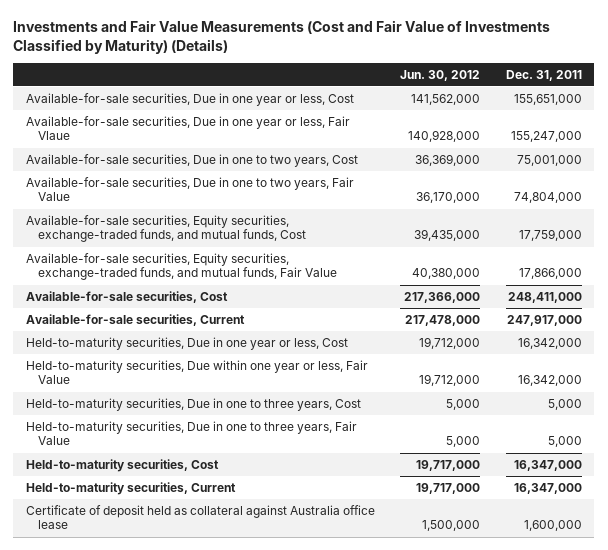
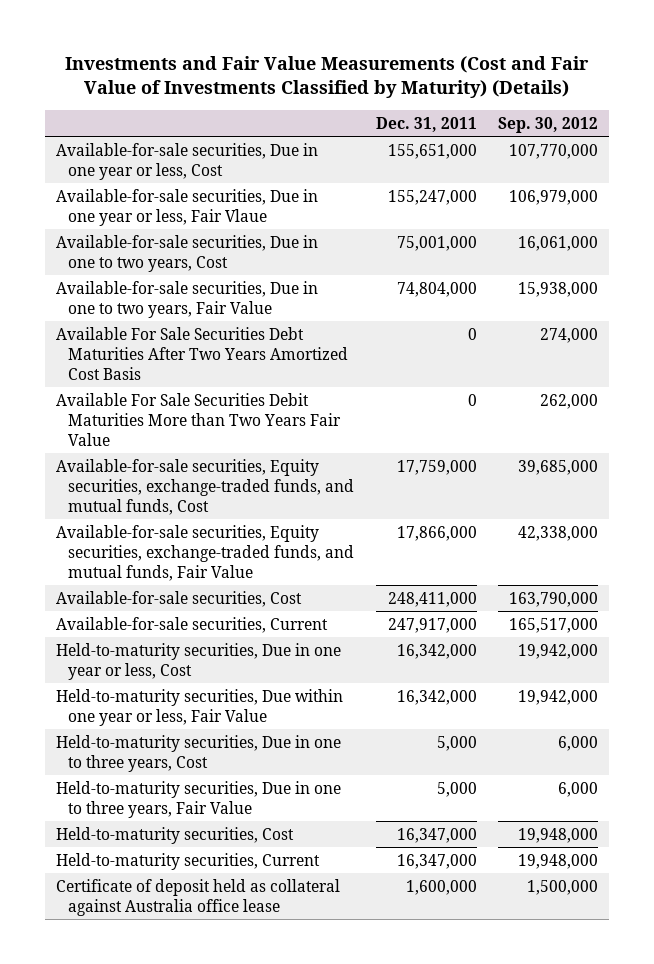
- | Jun. 30, 2012 | Dec. 31, 2011
+ | Dec. 31, 2011 | Sep. 30, 2012
+ Available For Sale Securities Debt Maturities After Two Years Amortized Cost Basis | 0 | 274,000
+ Available For Sale Securities Debit Maturities More than Two Years Fair Value | 0 | 262,000

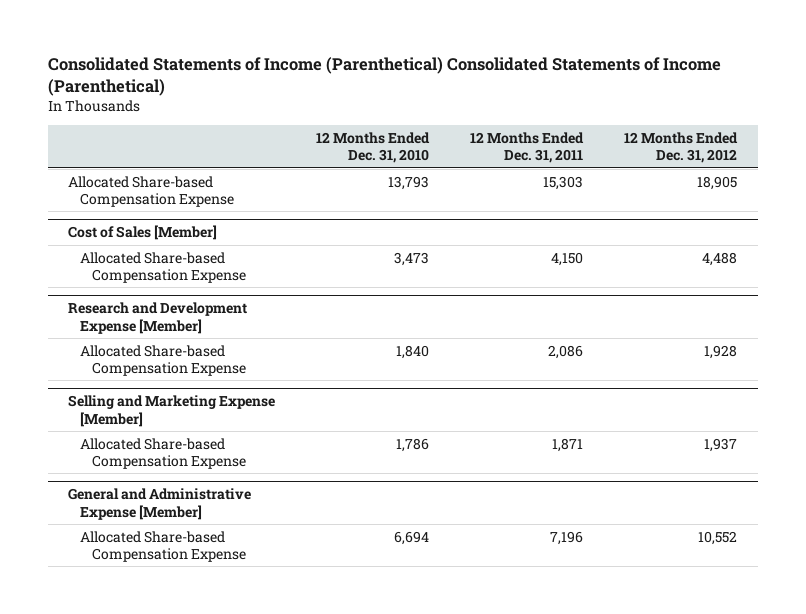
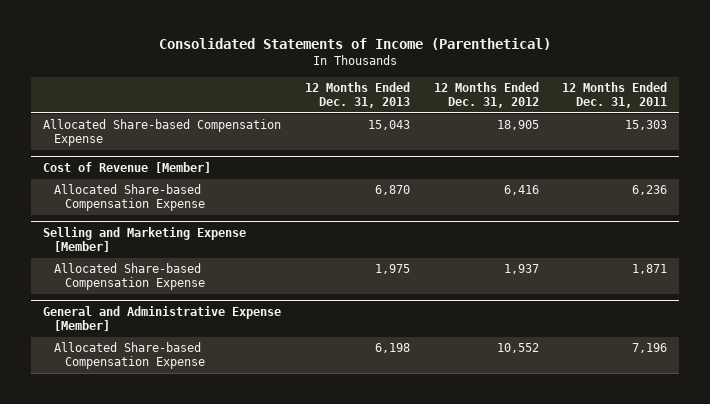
- Consolidated Statements of Income (Parenthetical) Consolidated Statements of Income (Parenthetical)
+ Consolidated Statements of Income (Parenthetical)
- | 12 Months Ended Dec. 31, 2010 | 12 Months Ended Dec. 31, 2011 | 12 Months Ended Dec. 31, 2012
+ | 12 Months Ended Dec. 31, 2013 | 12 Months Ended Dec. 31, 2012 | 12 Months Ended Dec. 31, 2011
- Cost of Sales [Member]
- Allocated Share-based Compensation Expense | 3,473 | 4,150 | 4,488
- Research and Development Expense [Member]
- Allocated Share-based Compensation Expense | 1,840 | 2,086 | 1,928
+ Cost of Revenue [Member]
+ Allocated Share-based Compensation Expense | 6,870 | 6,416 | 6,236

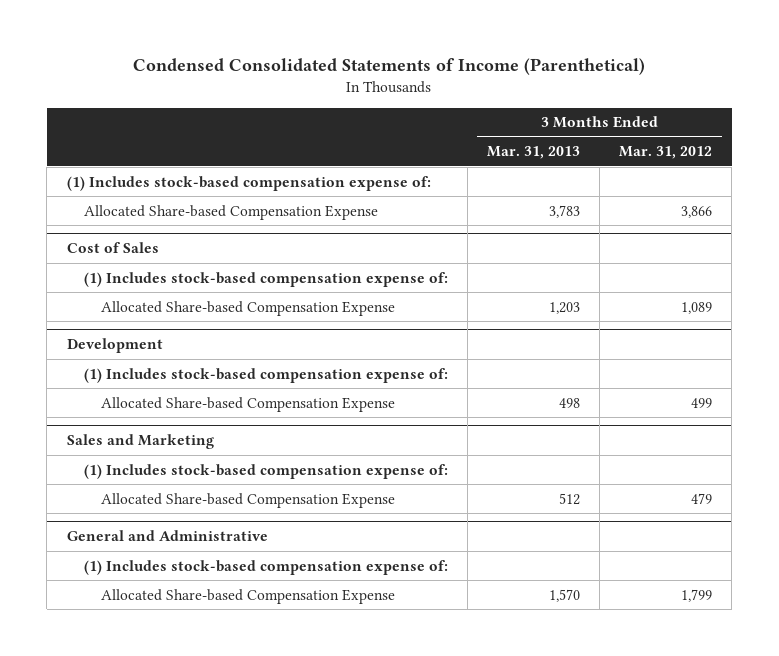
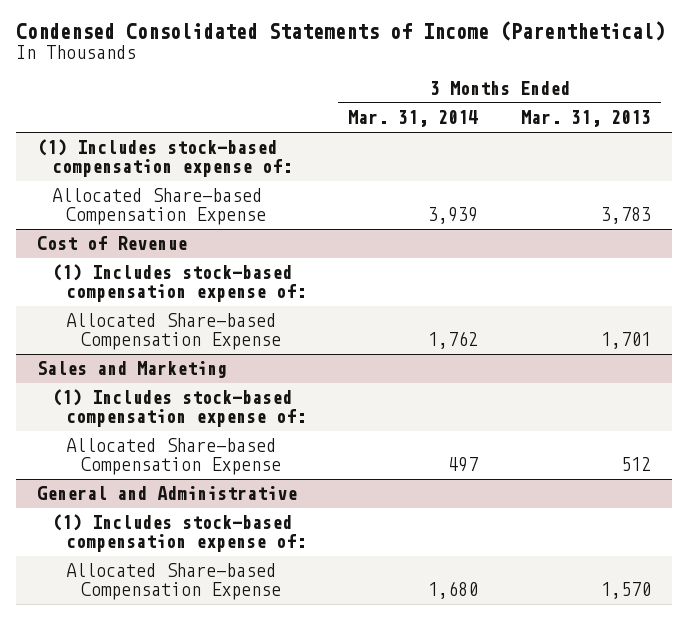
- | 3 Months Ended Mar. 31, 2013 | 3 Months Ended Mar. 31, 2012
+ | 3 Months Ended Mar. 31, 2014 | 3 Months Ended Mar. 31, 2013
- Cost of Sales
- (1) Includes stock-based compensation expense of:
- Allocated Share-based Compensation Expense | 1,203 | 1,089
- Development
+ Cost of Revenue
- Allocated Share-based Compensation Expense | 498 | 499
+ Allocated Share-based Compensation Expense | 1,762 | 1,701

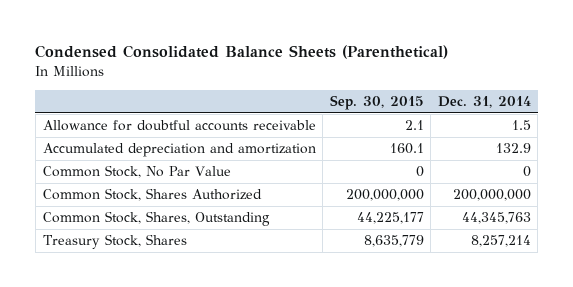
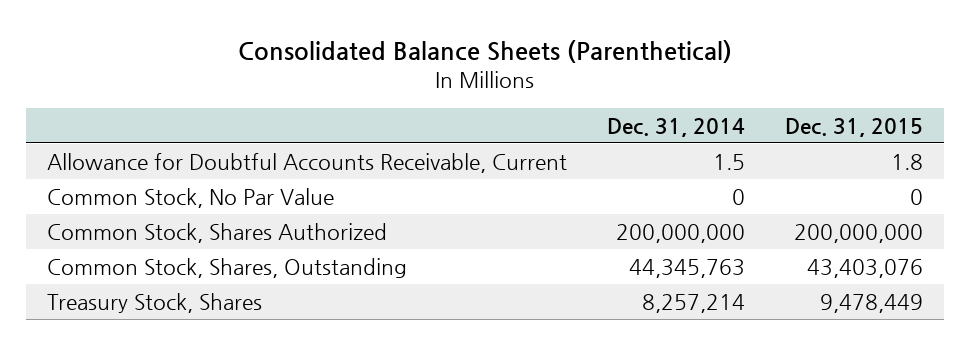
- Condensed Consolidated Balance Sheets (Parenthetical)
+ Consolidated Balance Sheets (Parenthetical)
- | Sep. 30, 2015 | Dec. 31, 2014
+ | Dec. 31, 2014 | Dec. 31, 2015
- Allowance for doubtful accounts receivable | 2.1 | 1.5
- Accumulated depreciation and amortization | 160.1 | 132.9
+ Allowance for Doubtful Accounts Receivable, Current | 1.5 | 1.8

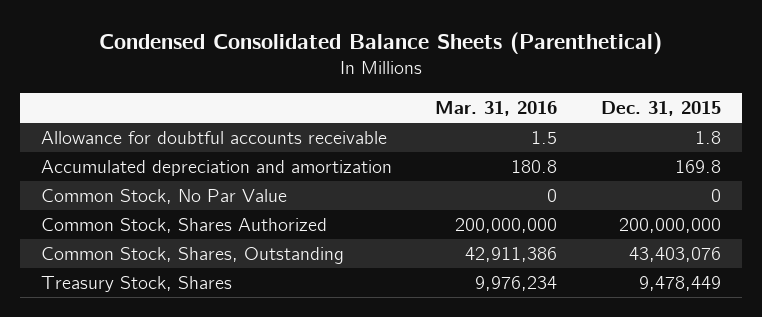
- Consolidated Balance Sheets (Parenthetical)
+ Condensed Consolidated Balance Sheets (Parenthetical)
- | Dec. 31, 2014 | Dec. 31, 2015
+ | Mar. 31, 2016 | Dec. 31, 2015
- Allowance for Doubtful Accounts Receivable, Current | 1.5 | 1.8
+ Allowance for doubtful accounts receivable | 1.5 | 1.8
+ Accumulated depreciation and amortization | 180.8 | 169.8

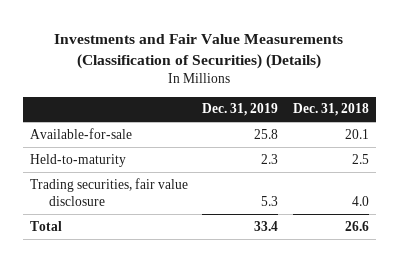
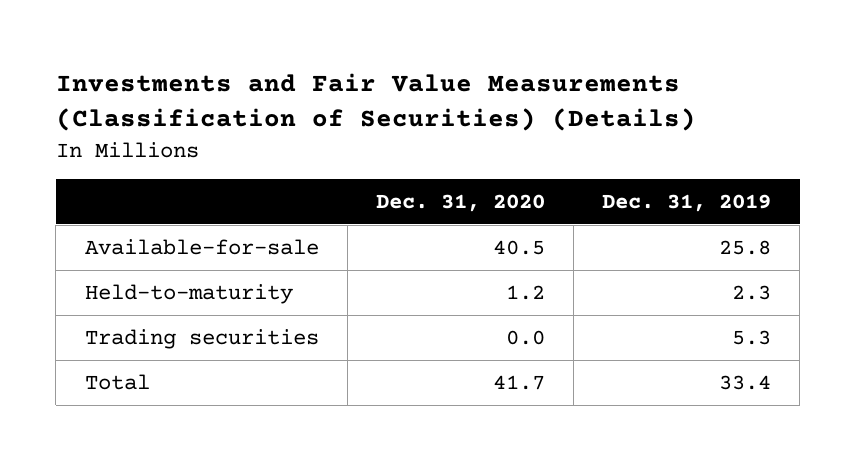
- | Dec. 31, 2019 | Dec. 31, 2018
+ | Dec. 31, 2020 | Dec. 31, 2019
- Trading securities, fair value disclosure | 5.3 | 4.0
+ Trading securities | 0.0 | 5.3

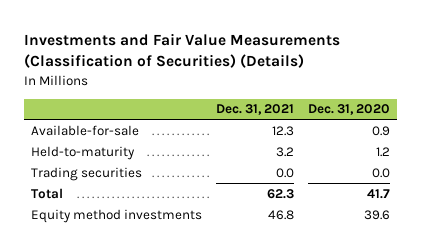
- | Dec. 31, 2020 | Dec. 31, 2019
+ | Dec. 31, 2021 | Dec. 31, 2020
- Available-for-sale | 40.5 | 25.8
+ Available-for-sale | 12.3 | 0.9
+ Equity method investments | 46.8 | 39.6

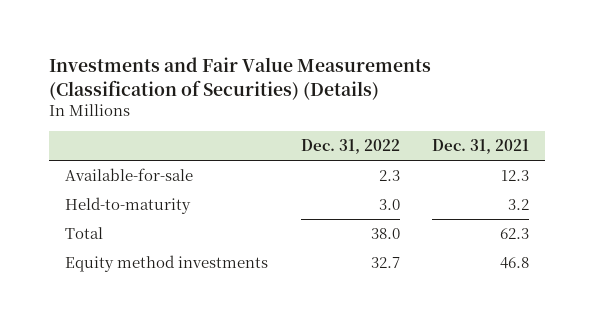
- | Dec. 31, 2021 | Dec. 31, 2020
+ | Dec. 31, 2022 | Dec. 31, 2021
- Trading securities | 0.0 | 0.0

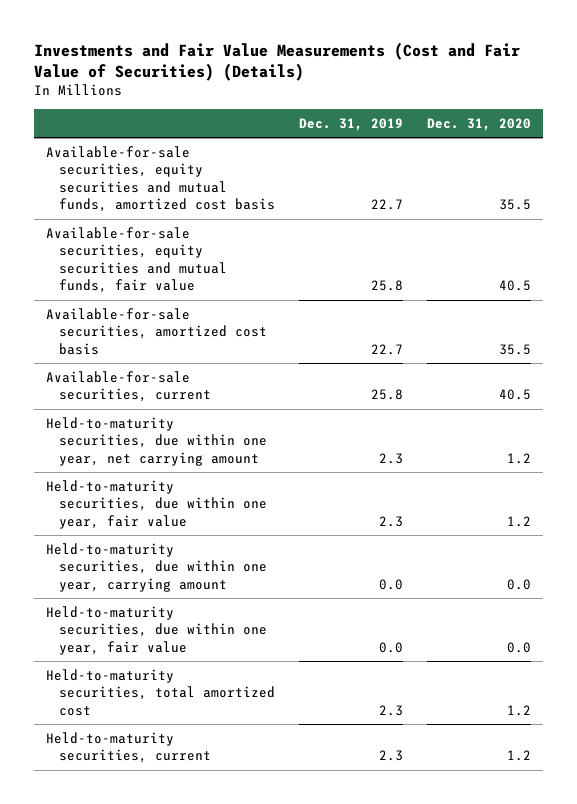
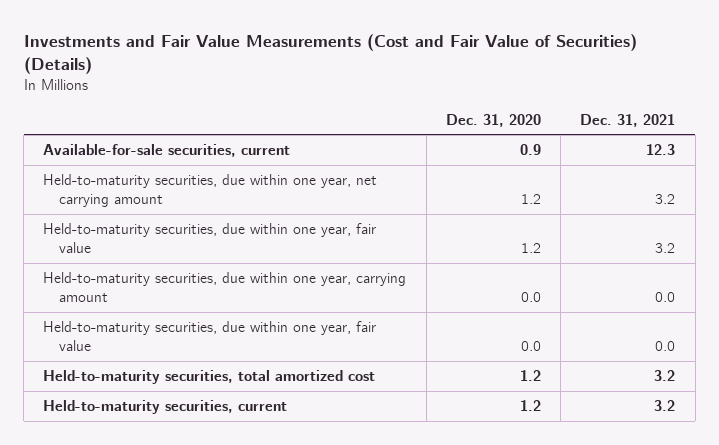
- | Dec. 31, 2019 | Dec. 31, 2020
+ | Dec. 31, 2020 | Dec. 31, 2021
- Available-for-sale securities, equity securities and mutual funds, amortized cost basis | 22.7 | 35.5
- Available-for-sale securities, equity securities and mutual funds, fair value | 25.8 | 40.5
- Available-for-sale securities, amortized cost basis | 22.7 | 35.5
- Available-for-sale securities, current | 25.8 | 40.5
+ Available-for-sale securities, current | 0.9 | 12.3

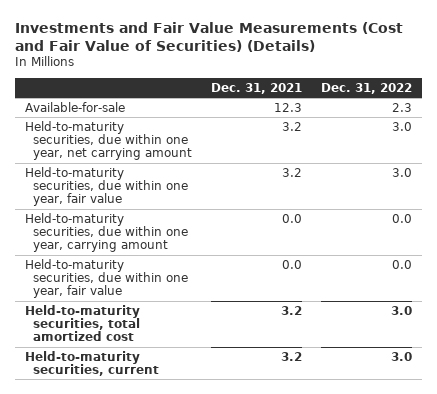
- | Dec. 31, 2020 | Dec. 31, 2021
+ | Dec. 31, 2021 | Dec. 31, 2022
- Available-for-sale securities, current | 0.9 | 12.3
+ Available-for-sale | 12.3 | 2.3

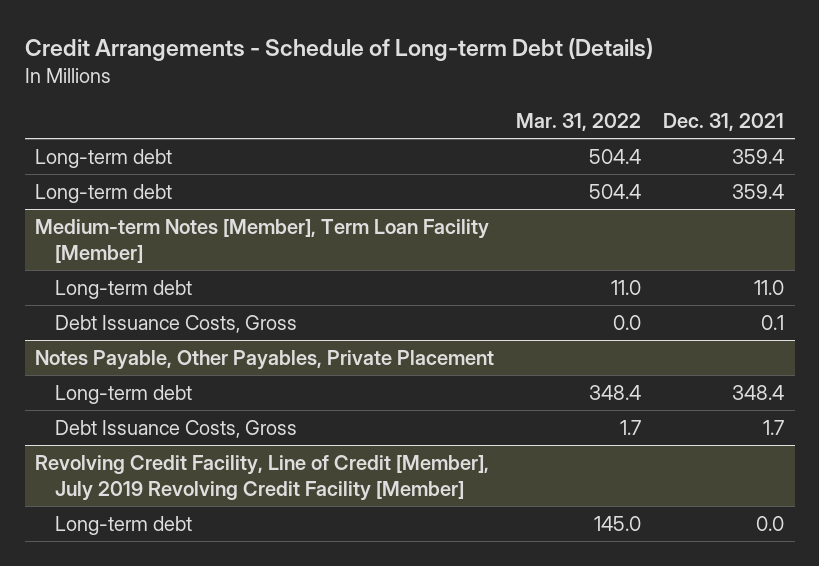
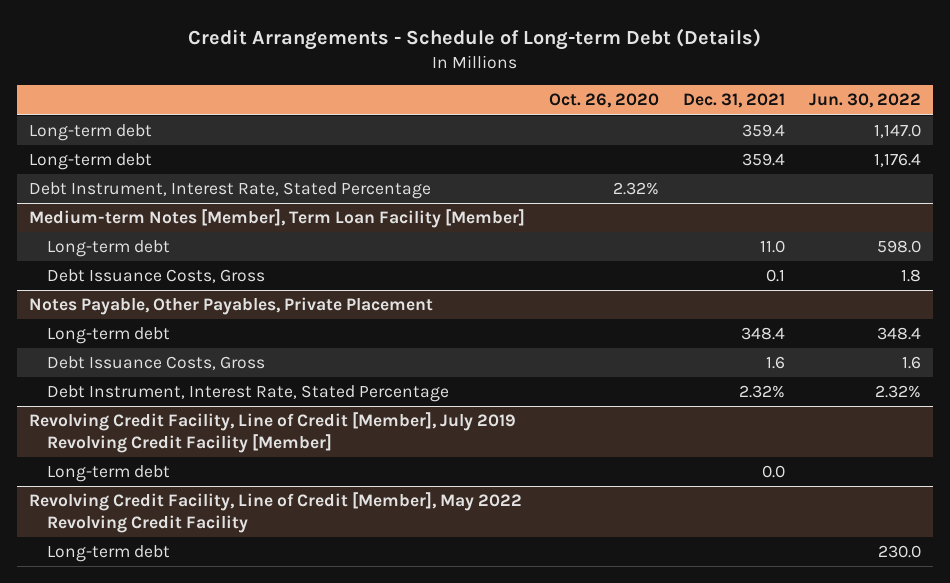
- | Mar. 31, 2022 | Dec. 31, 2021
+ | Oct. 26, 2020 | Dec. 31, 2021 | Jun. 30, 2022
+ Debt Instrument, Interest Rate, Stated Percentage | 2.32% | |
@ Notes Payable, Other Payables, Private Placement
- Debt Issuance Costs, Gross | 1.7 | 1.7
+ Debt Issuance Costs, Gross | | 1.6 | 1.6
+ Debt Instrument, Interest Rate, Stated Percentage | | 2.32% | 2.32%
+ Revolving Credit Facility, Line of Credit [Member], May 2022 Revolving Credit Facility
+ Long-term debt | | | 230.0

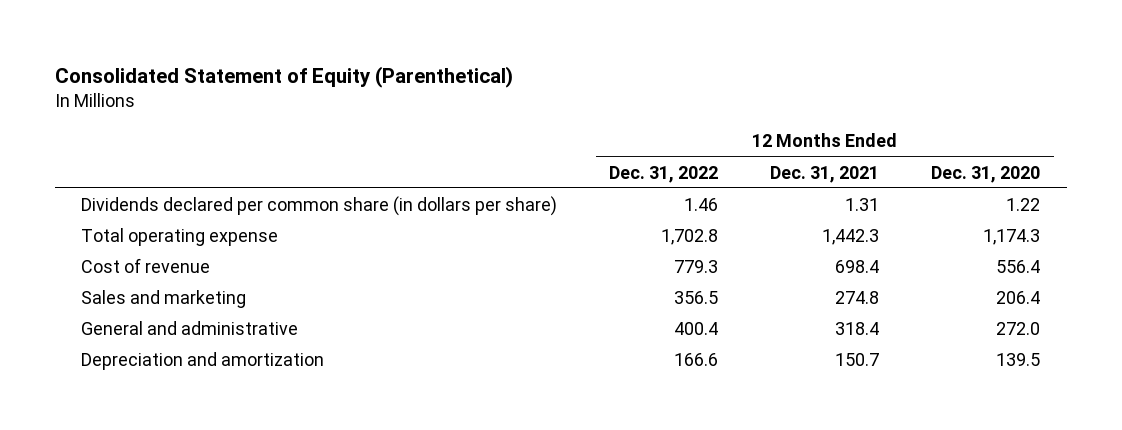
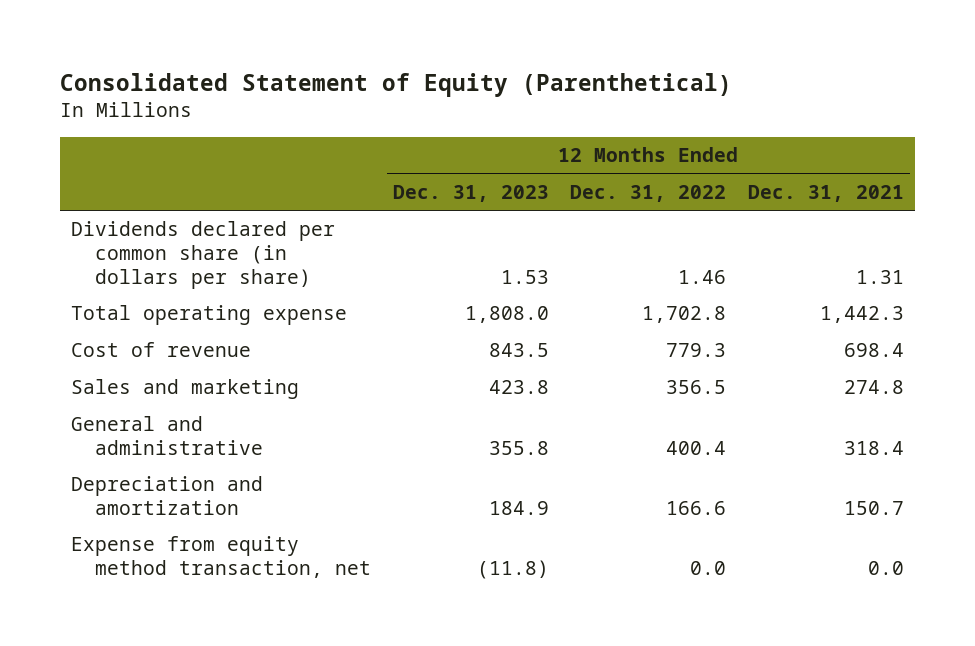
- | 12 Months Ended Dec. 31, 2022 | 12 Months Ended Dec. 31, 2021 | 12 Months Ended Dec. 31, 2020
+ | 12 Months Ended Dec. 31, 2023 | 12 Months Ended Dec. 31, 2022 | 12 Months Ended Dec. 31, 2021
+ Expense from equity method transaction, net | (11.8) | 0.0 | 0.0

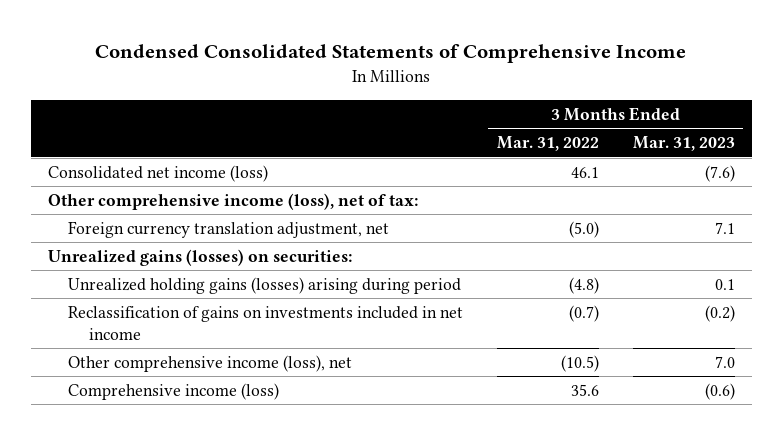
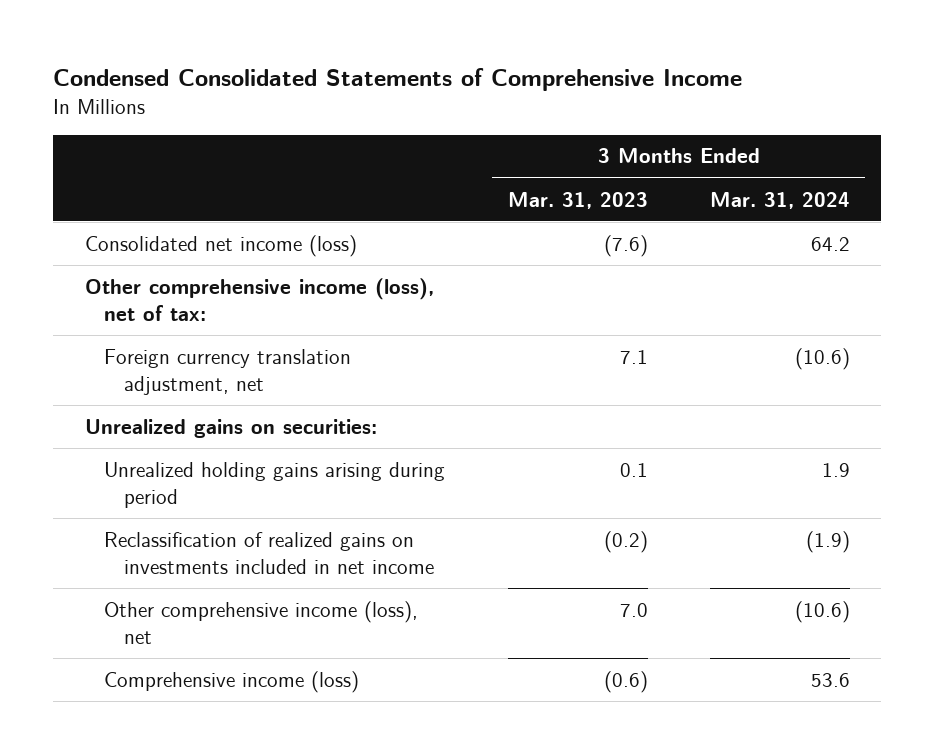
- | 3 Months Ended Mar. 31, 2022 | 3 Months Ended Mar. 31, 2023
+ | 3 Months Ended Mar. 31, 2023 | 3 Months Ended Mar. 31, 2024
- Unrealized gains (losses) on securities:
- Unrealized holding gains (losses) arising during period | (4.8) | 0.1
- Reclassification of gains on investments included in net income | (0.7) | (0.2)
+ Unrealized gains on securities:
+ Unrealized holding gains arising during period | 0.1 | 1.9
+ Reclassification of realized gains on investments included in net income | (0.2) | (1.9)

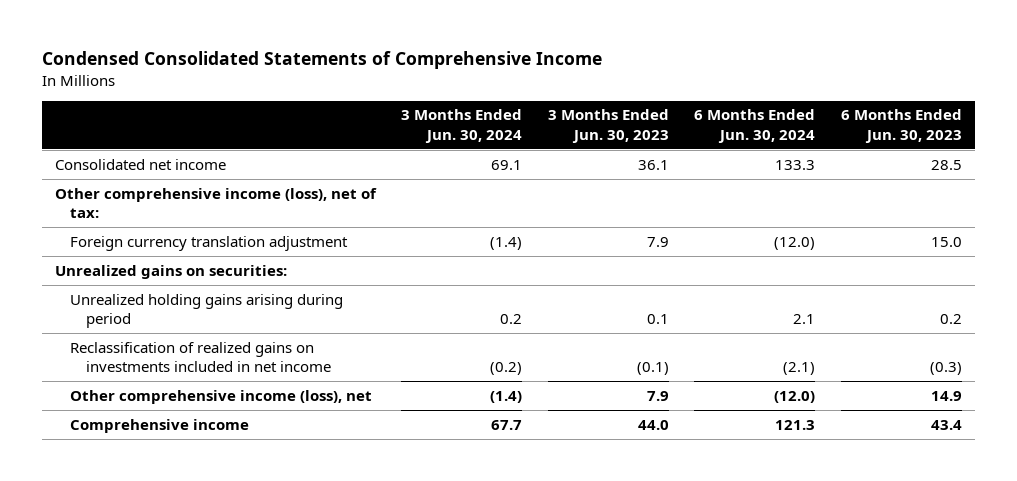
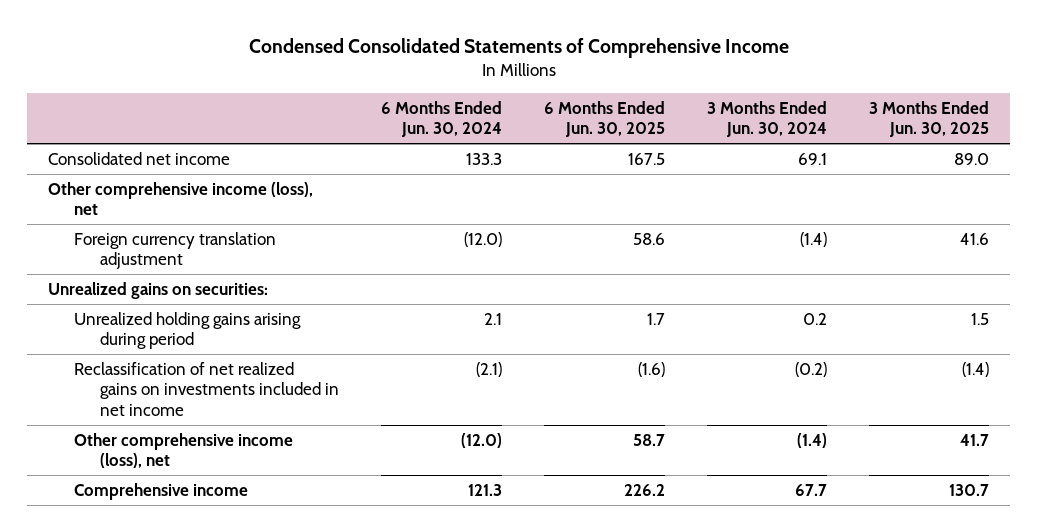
- | 3 Months Ended Jun. 30, 2024 | 3 Months Ended Jun. 30, 2023 | 6 Months Ended Jun. 30, 2024 | 6 Months Ended Jun. 30, 2023
+ | 6 Months Ended Jun. 30, 2024 | 6 Months Ended Jun. 30, 2025 | 3 Months Ended Jun. 30, 2024 | 3 Months Ended Jun. 30, 2025
- Other comprehensive income (loss), net of tax:
+ Other comprehensive income (loss), net
- Reclassification of realized gains on investments included in net income | (0.2) | (0.1) | (2.1) | (0.3)
+ Reclassification of net realized gains on investments included in net income | (2.1) | (1.6) | (0.2) | (1.4)

